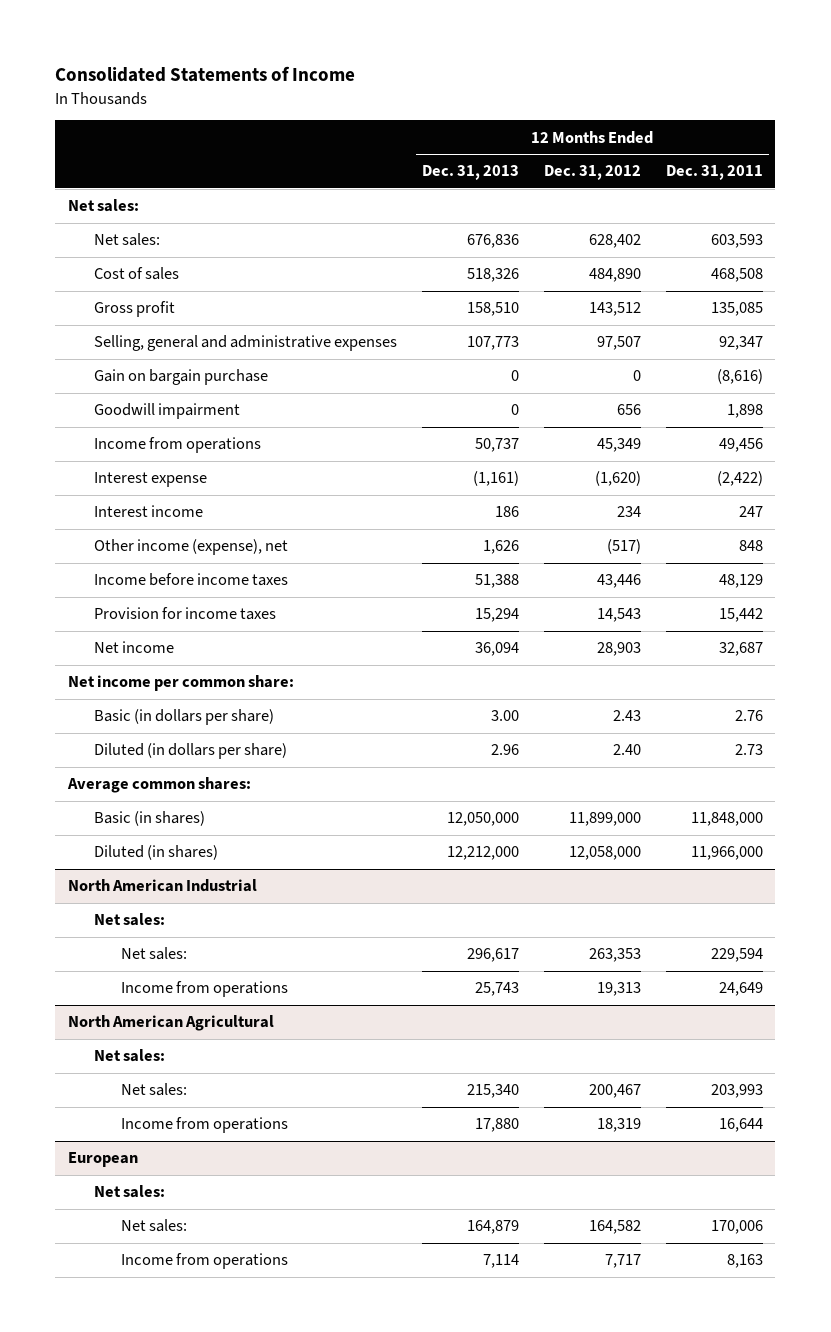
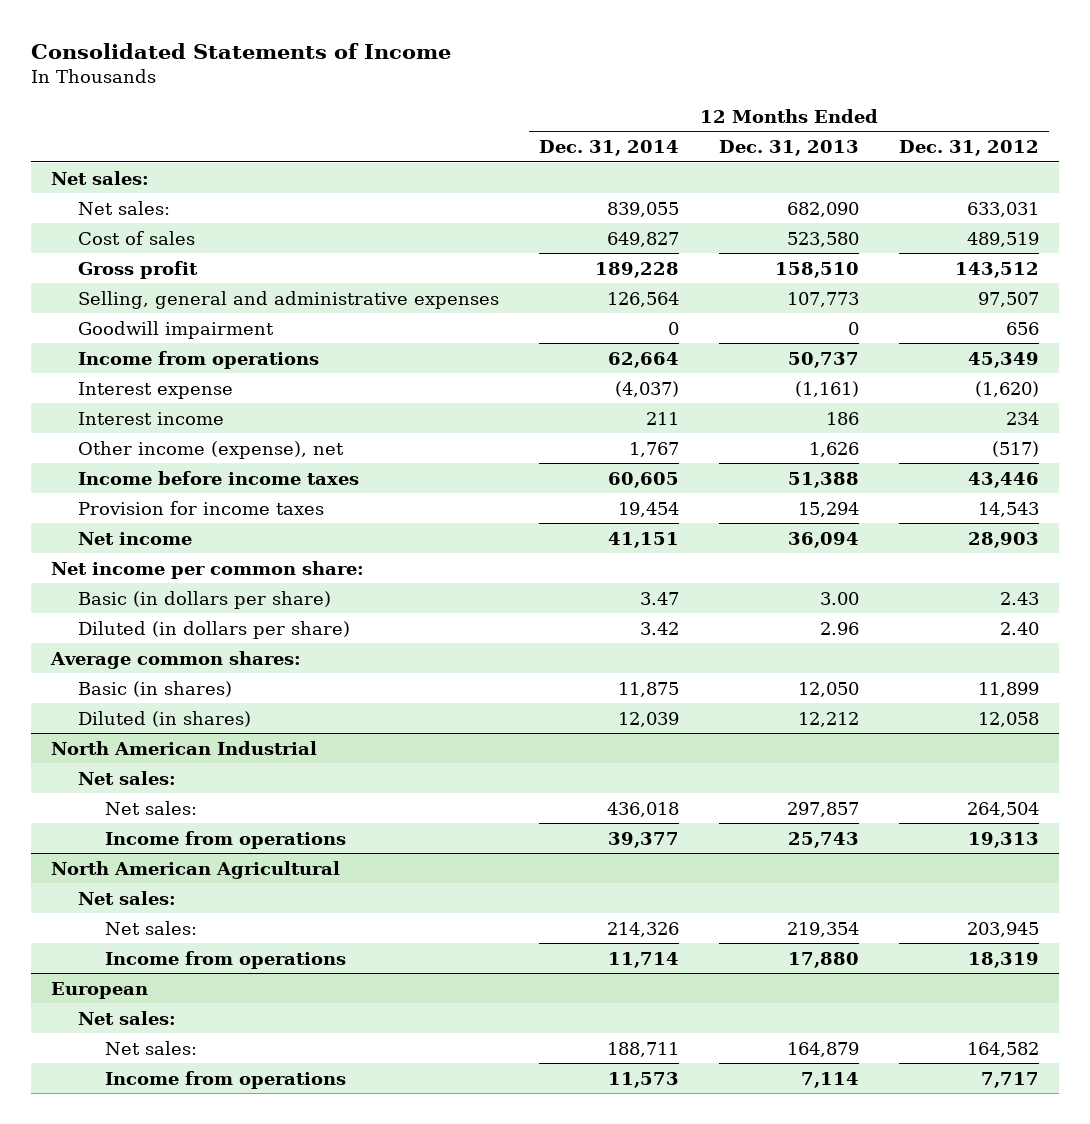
- | 12 Months Ended Dec. 31, 2013 | 12 Months Ended Dec. 31, 2012 | 12 Months Ended Dec. 31, 2011
+ | 12 Months Ended Dec. 31, 2014 | 12 Months Ended Dec. 31, 2013 | 12 Months Ended Dec. 31, 2012
- Net sales: | 676,836 | 628,402 | 603,593
- Cost of sales | 518,326 | 484,890 | 468,508
+ Net sales: | 839,055 | 682,090 | 633,031
+ Cost of sales | 649,827 | 523,580 | 489,519
- Gain on bargain purchase | 0 | 0 | (8,616)
- Basic (in shares) | 12,050,000 | 11,899,000 | 11,848,000
- Diluted (in shares) | 12,212,000 | 12,058,000 | 11,966,000
+ Basic (in shares) | 11,875 | 12,050 | 11,899
+ Diluted (in shares) | 12,039 | 12,212 | 12,058
@ North American Industrial
- Net sales: | 296,617 | 263,353 | 229,594
+ Net sales: | 436,018 | 297,857 | 264,504
@ North American Agricultural
- Net sales: | 215,340 | 200,467 | 203,993
+ Net sales: | 214,326 | 219,354 | 203,945

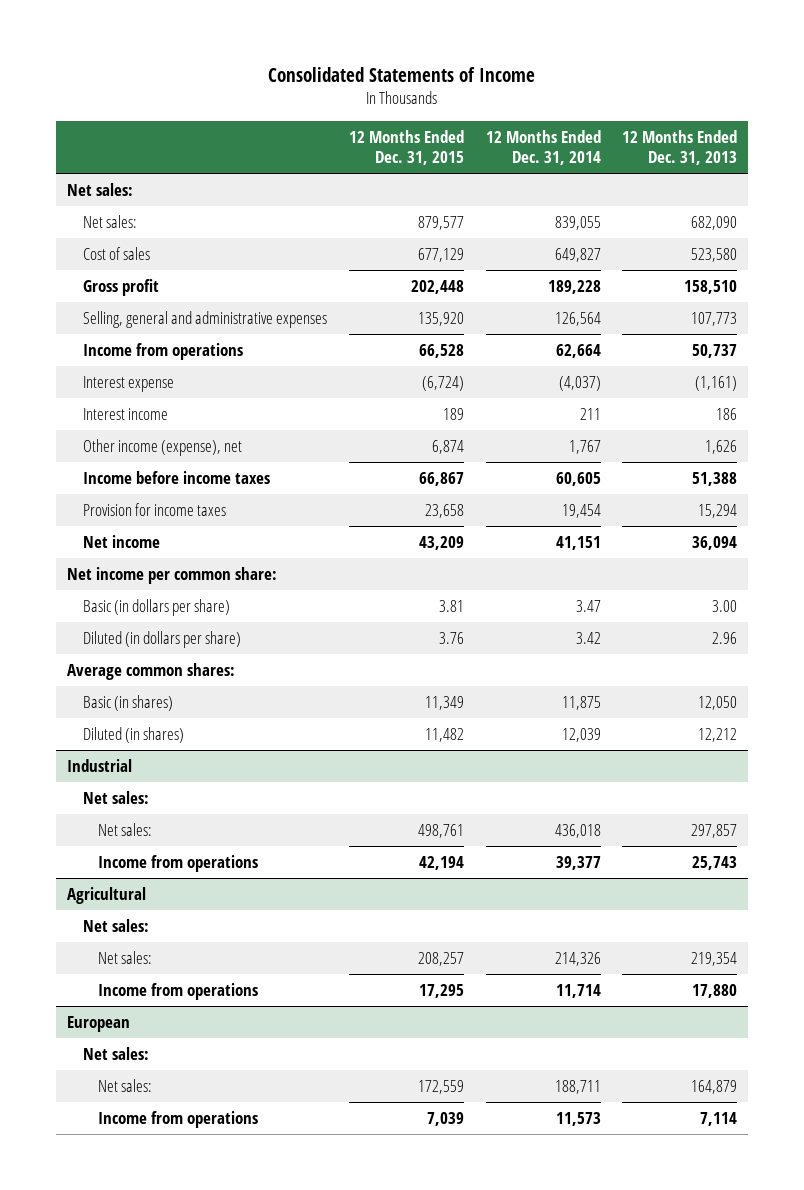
- | 12 Months Ended Dec. 31, 2014 | 12 Months Ended Dec. 31, 2013 | 12 Months Ended Dec. 31, 2012
+ | 12 Months Ended Dec. 31, 2015 | 12 Months Ended Dec. 31, 2014 | 12 Months Ended Dec. 31, 2013
- Goodwill impairment | 0 | 0 | 656
- North American Industrial
+ Industrial
- North American Agricultural
+ Agricultural

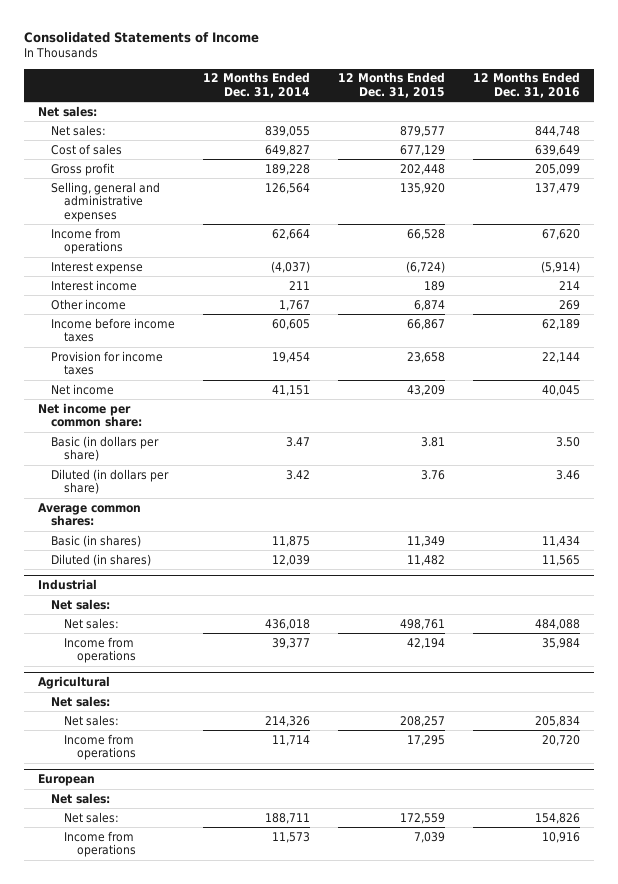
- | 12 Months Ended Dec. 31, 2015 | 12 Months Ended Dec. 31, 2014 | 12 Months Ended Dec. 31, 2013
+ | 12 Months Ended Dec. 31, 2014 | 12 Months Ended Dec. 31, 2015 | 12 Months Ended Dec. 31, 2016
- Other income (expense), net | 6,874 | 1,767 | 1,626
+ Other income | 1,767 | 6,874 | 269

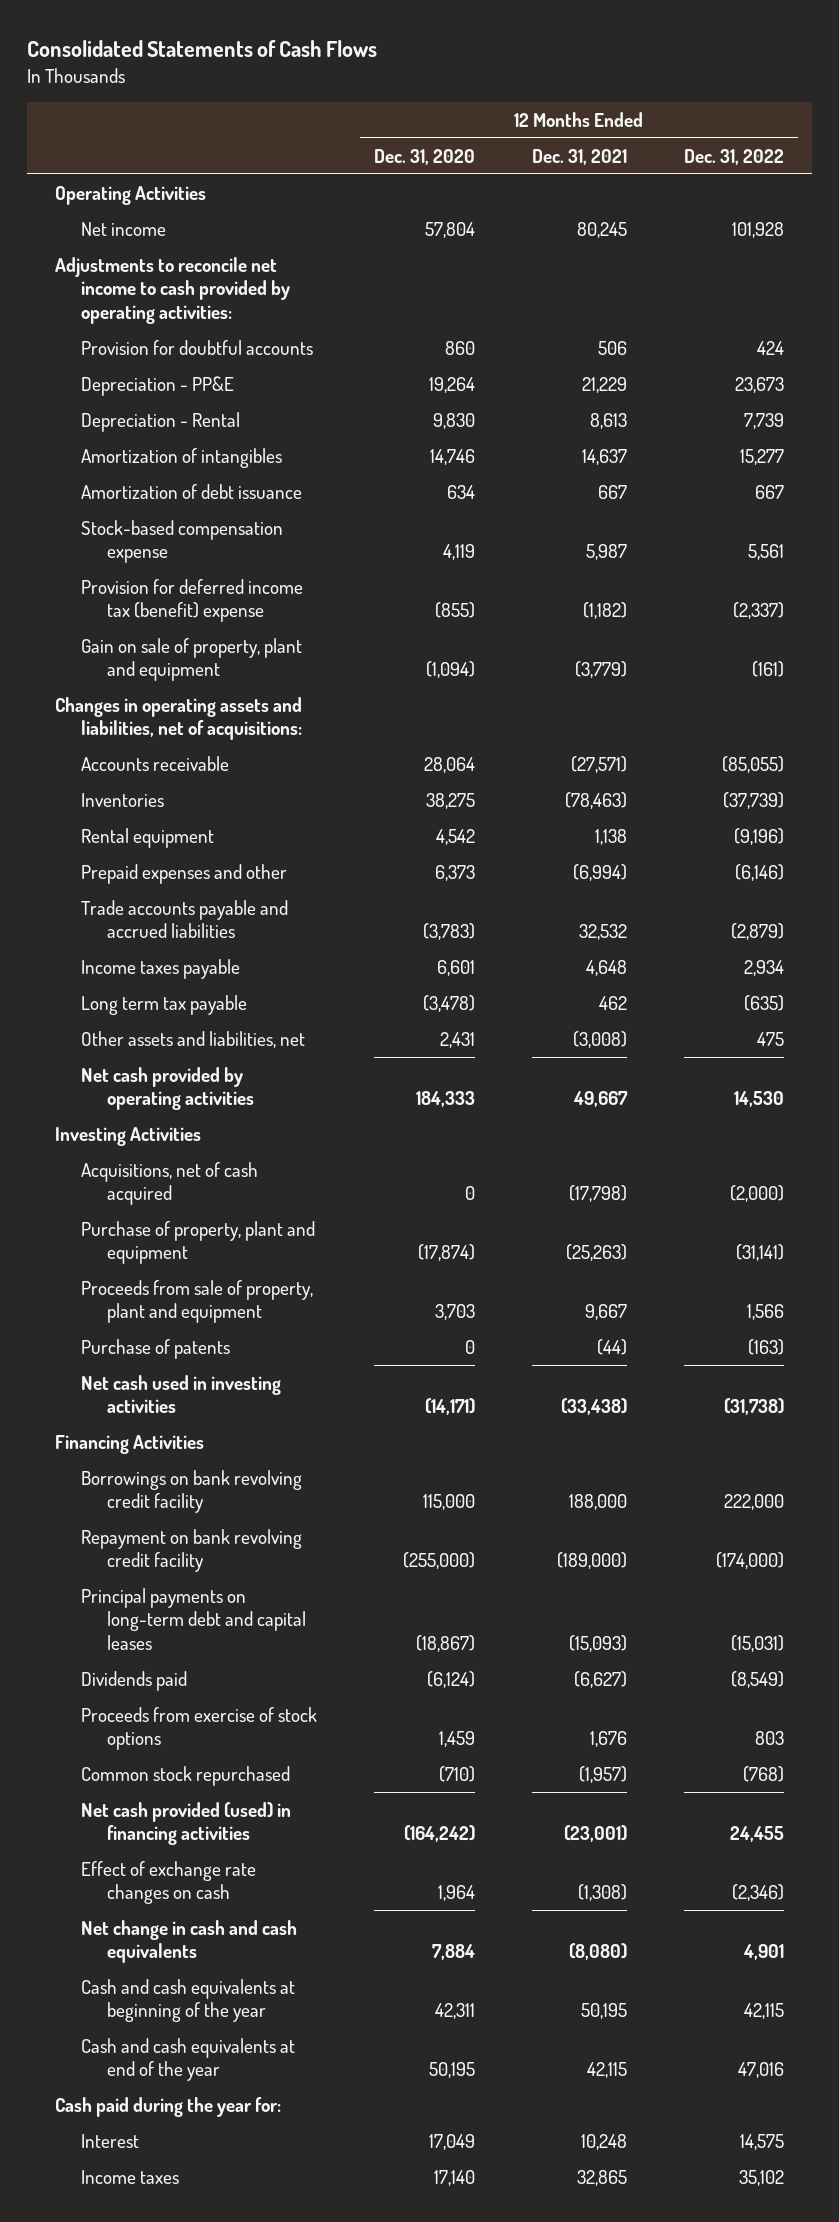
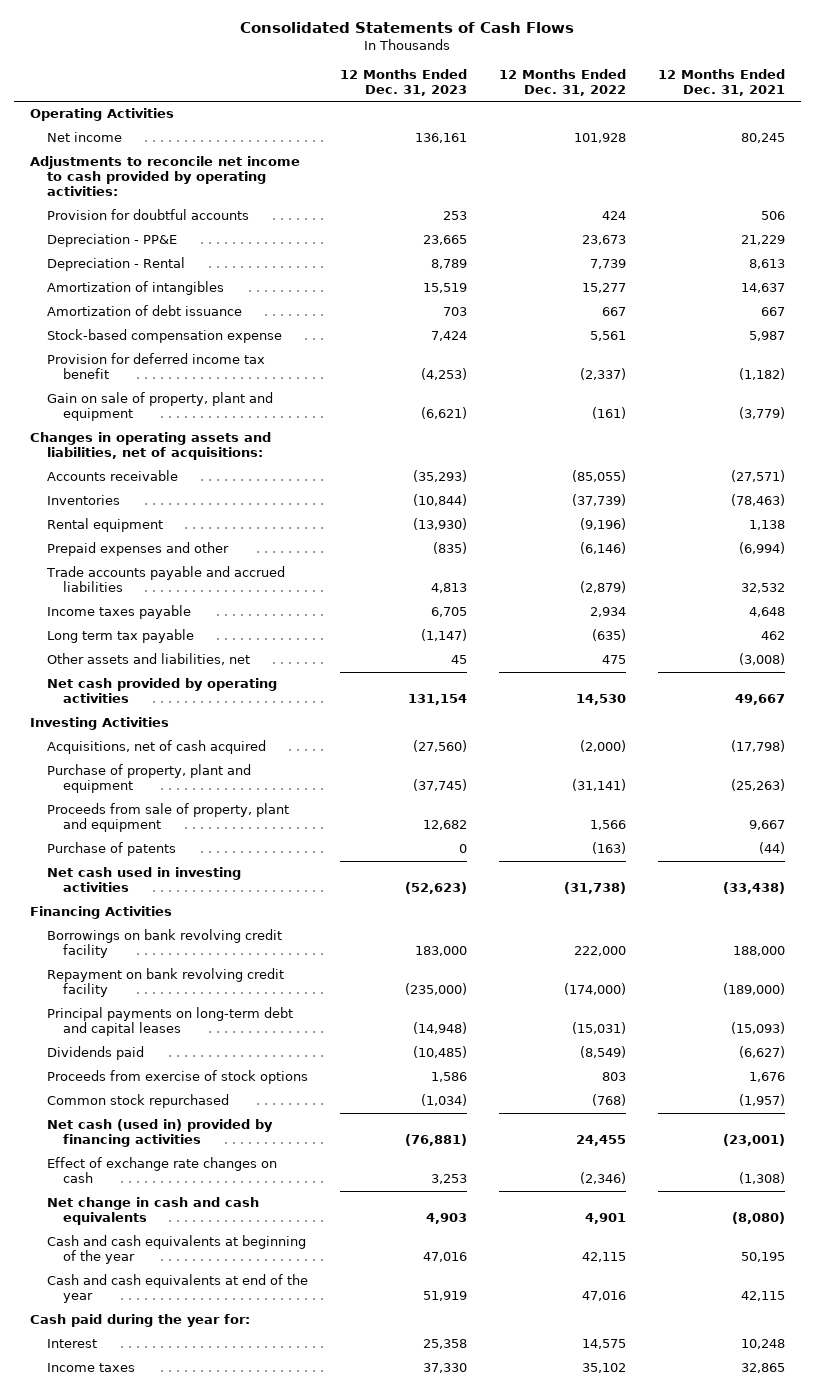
- | 12 Months Ended Dec. 31, 2020 | 12 Months Ended Dec. 31, 2021 | 12 Months Ended Dec. 31, 2022
+ | 12 Months Ended Dec. 31, 2023 | 12 Months Ended Dec. 31, 2022 | 12 Months Ended Dec. 31, 2021
- Provision for deferred income tax (benefit) expense | (855) | (1,182) | (2,337)
+ Provision for deferred income tax benefit | (4,253) | (2,337) | (1,182)
- Net cash provided (used) in financing activities | (164,242) | (23,001) | 24,455
+ Net cash (used in) provided by financing activities | (76,881) | 24,455 | (23,001)

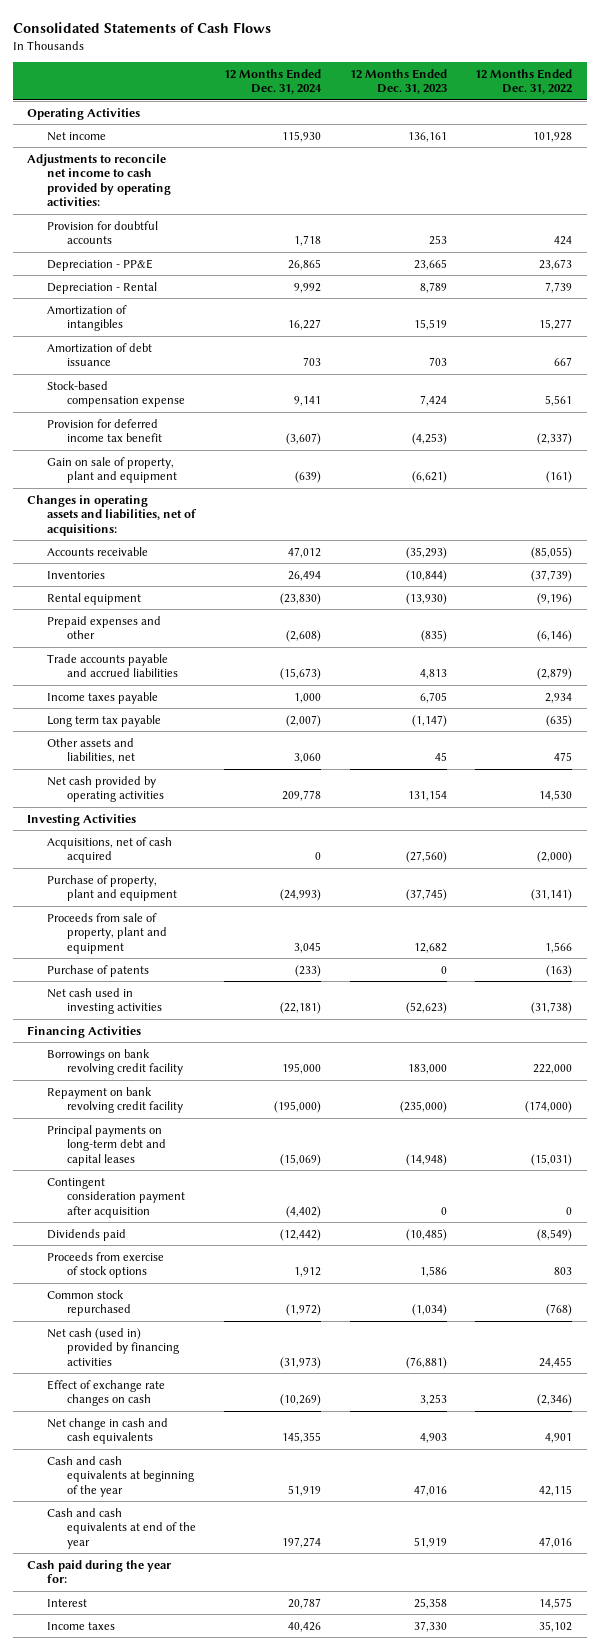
- | 12 Months Ended Dec. 31, 2023 | 12 Months Ended Dec. 31, 2022 | 12 Months Ended Dec. 31, 2021
+ | 12 Months Ended Dec. 31, 2024 | 12 Months Ended Dec. 31, 2023 | 12 Months Ended Dec. 31, 2022
+ Contingent consideration payment after acquisition | (4,402) | 0 | 0

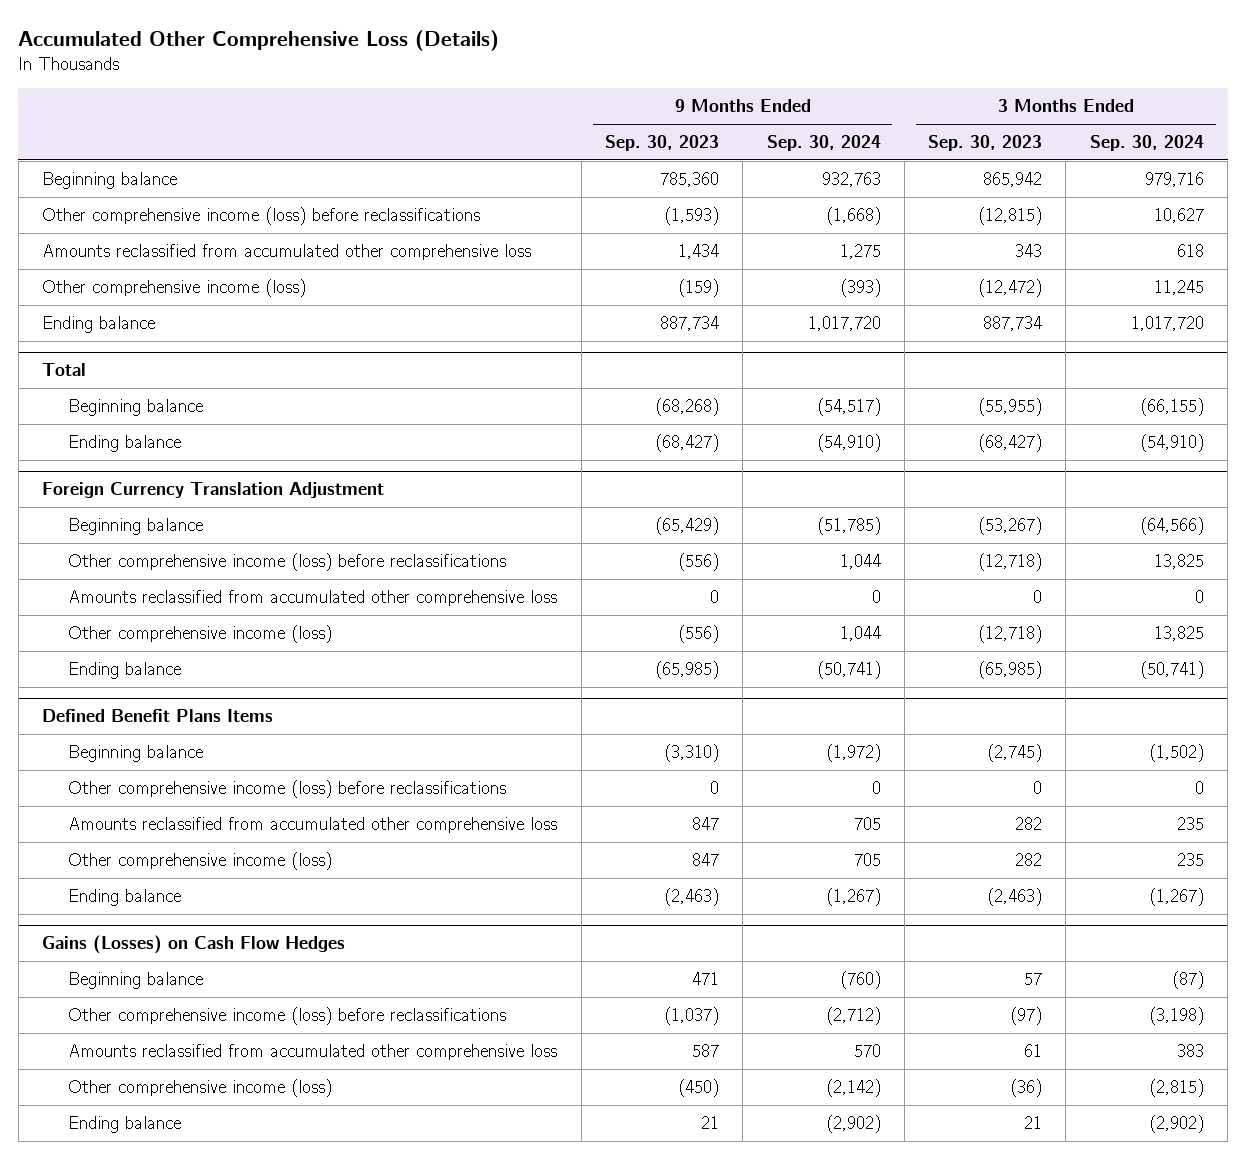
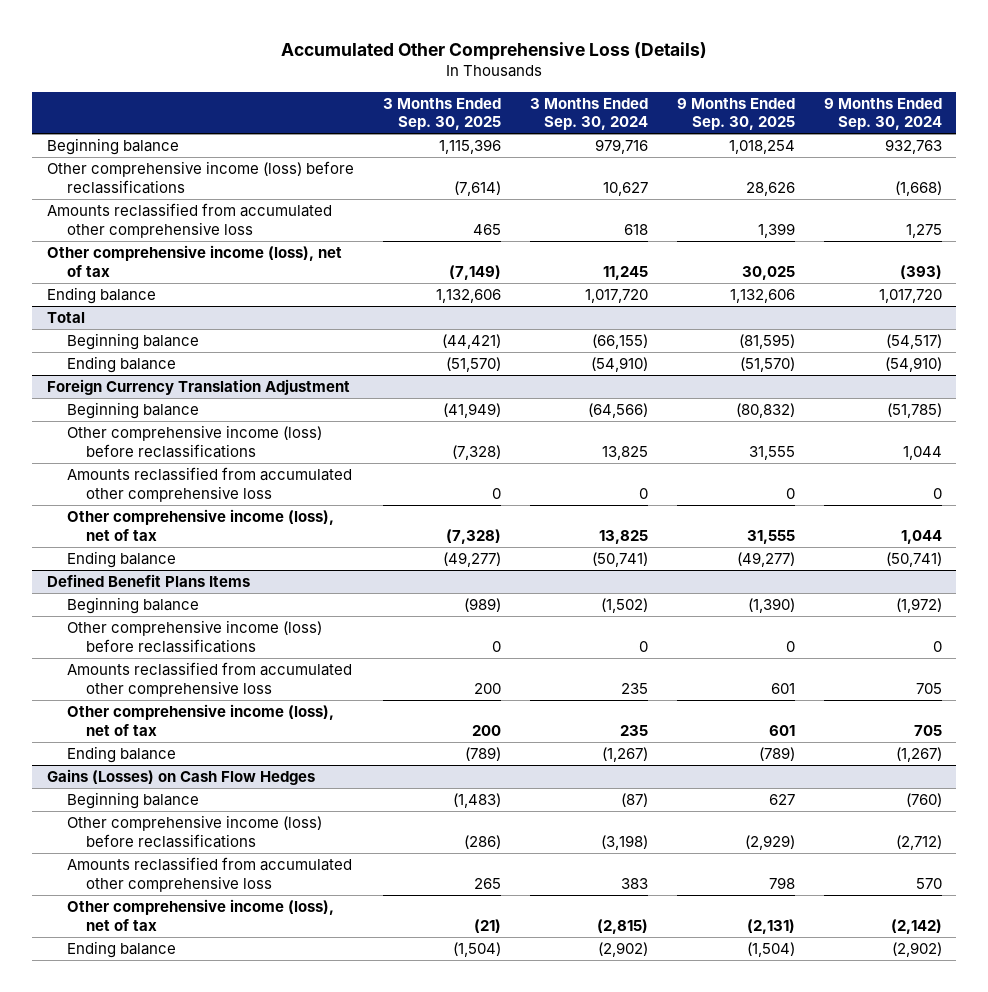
- | 9 Months Ended Sep. 30, 2023 | 9 Months Ended Sep. 30, 2024 | 3 Months Ended Sep. 30, 2023 | 3 Months Ended Sep. 30, 2024
+ | 3 Months Ended Sep. 30, 2025 | 3 Months Ended Sep. 30, 2024 | 9 Months Ended Sep. 30, 2025 | 9 Months Ended Sep. 30, 2024
- Other comprehensive income (loss) | (159) | (393) | (12,472) | 11,245
+ Other comprehensive income (loss), net of tax | (7,149) | 11,245 | 30,025 | (393)
@ Foreign Currency Translation Adjustment
- Other comprehensive income (loss) | (556) | 1,044 | (12,718) | 13,825
+ Other comprehensive income (loss), net of tax | (7,328) | 13,825 | 31,555 | 1,044
@ Defined Benefit Plans Items
- Other comprehensive income (loss) | 847 | 705 | 282 | 235
+ Other comprehensive income (loss), net of tax | 200 | 235 | 601 | 705
@ Gains (Losses) on Cash Flow Hedges
- Other comprehensive income (loss) | (450) | (2,142) | (36) | (2,815)
+ Other comprehensive income (loss), net of tax | (21) | (2,815) | (2,131) | (2,142)

